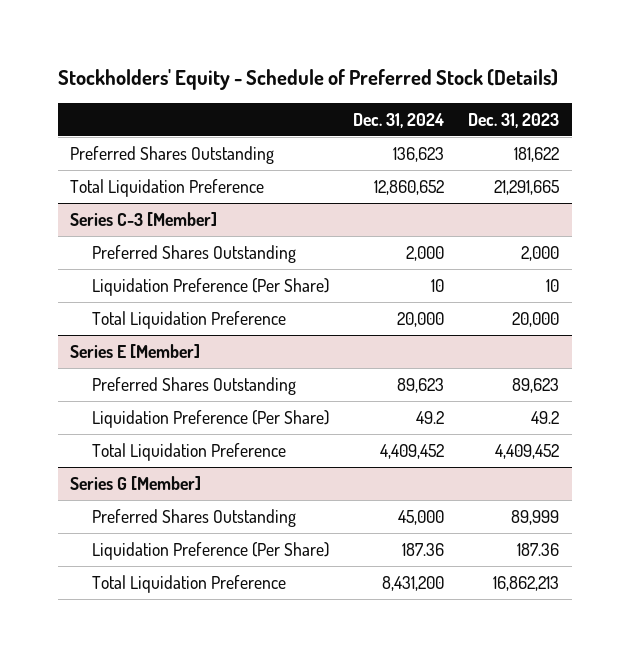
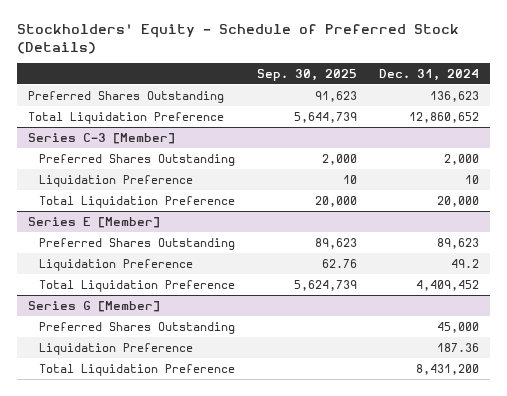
- | Dec. 31, 2024 | Dec. 31, 2023
+ | Sep. 30, 2025 | Dec. 31, 2024
@ Series C-3 [Member]
- Liquidation Preference (Per Share) | 10 | 10
+ Liquidation Preference | 10 | 10
@ Series E [Member]
- Liquidation Preference (Per Share) | 49.2 | 49.2
+ Liquidation Preference | 62.76 | 49.2
@ Series G [Member]
- Liquidation Preference (Per Share) | 187.36 | 187.36
+ Liquidation Preference | | 187.36

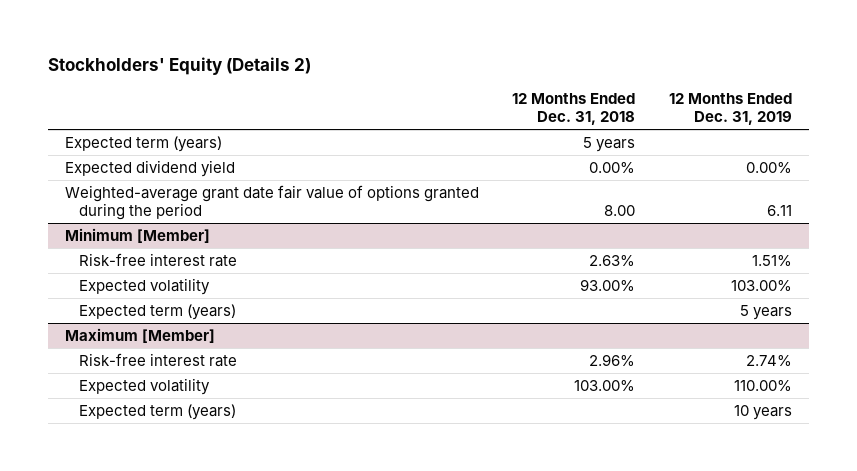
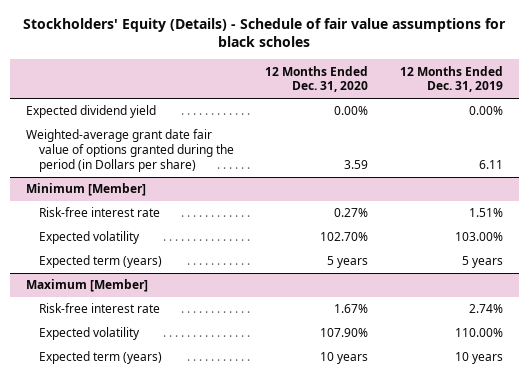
- Stockholders' Equity (Details 2)
+ Stockholders' Equity (Details) - Schedule of fair value assumptions for black scholes
- | 12 Months Ended Dec. 31, 2018 | 12 Months Ended Dec. 31, 2019
+ | 12 Months Ended Dec. 31, 2020 | 12 Months Ended Dec. 31, 2019
- Expected term (years) | 5 years |
- Weighted-average grant date fair value of options granted during the period | 8.00 | 6.11
+ Weighted-average grant date fair value of options granted during the period (in Dollars per share) | 3.59 | 6.11

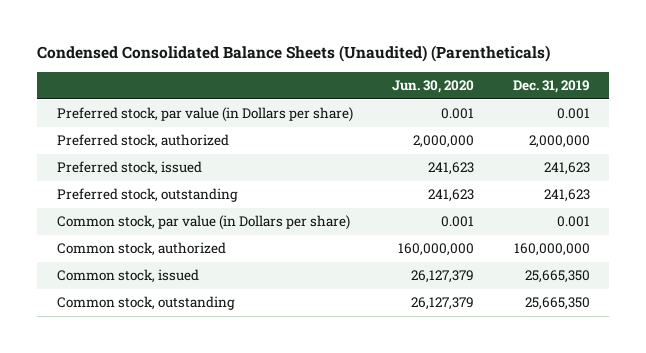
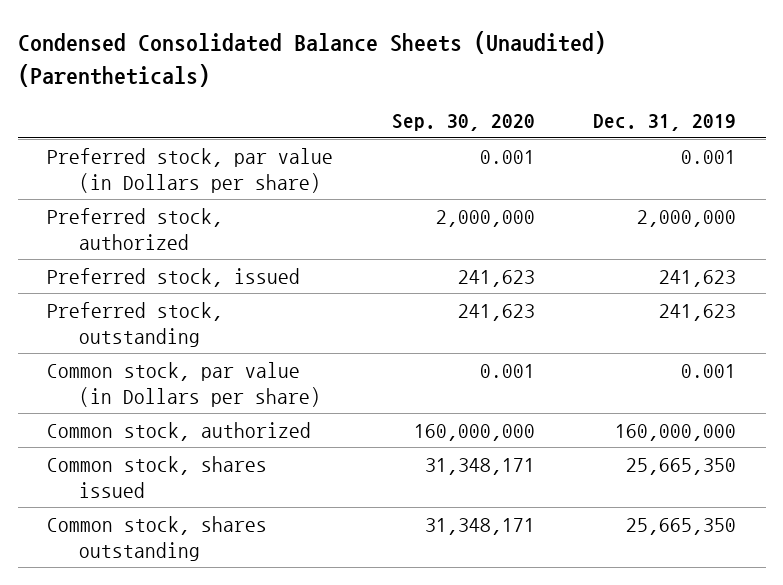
- | Jun. 30, 2020 | Dec. 31, 2019
+ | Sep. 30, 2020 | Dec. 31, 2019
- Common stock, issued | 26,127,379 | 25,665,350
- Common stock, outstanding | 26,127,379 | 25,665,350
+ Common stock, shares issued | 31,348,171 | 25,665,350
+ Common stock, shares outstanding | 31,348,171 | 25,665,350

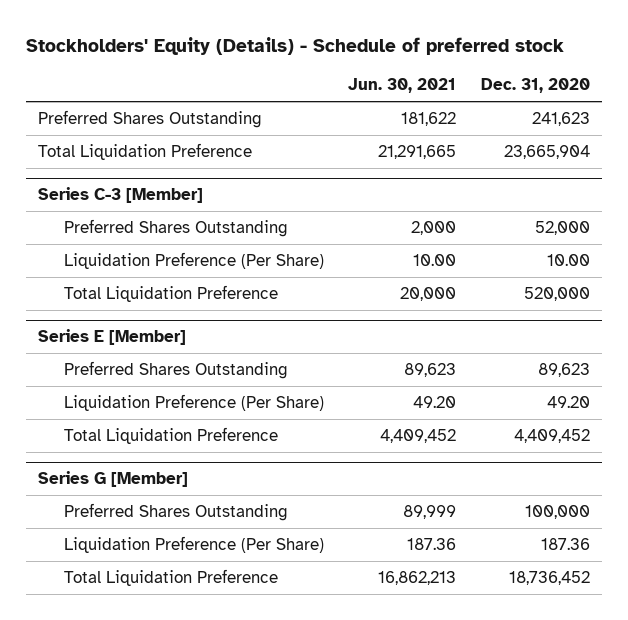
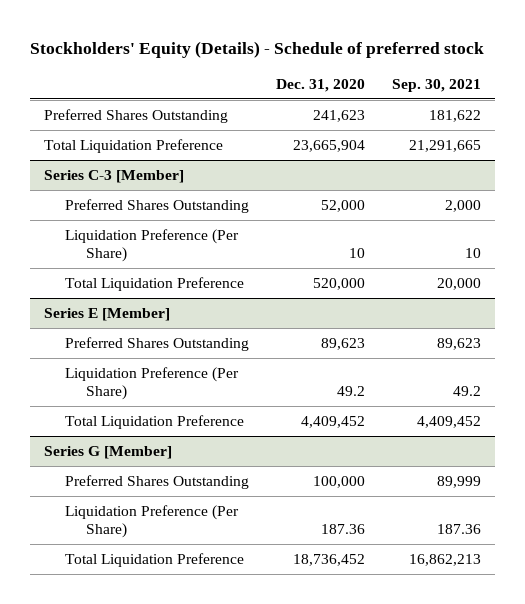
- | Jun. 30, 2021 | Dec. 31, 2020
+ | Dec. 31, 2020 | Sep. 30, 2021
@ Series C-3 [Member]
- Liquidation Preference (Per Share) | 10.00 | 10.00
+ Liquidation Preference (Per Share) | 10 | 10
@ Series E [Member]
- Liquidation Preference (Per Share) | 49.20 | 49.20
+ Liquidation Preference (Per Share) | 49.2 | 49.2

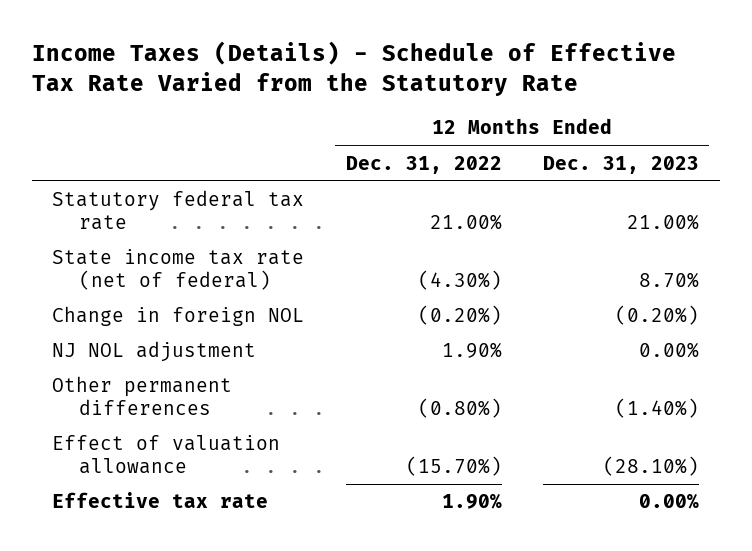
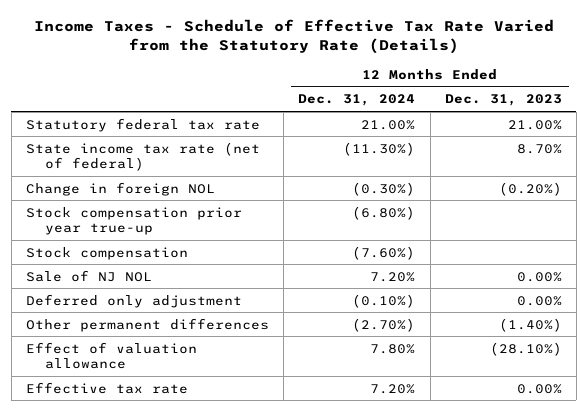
- Income Taxes (Details) - Schedule of Effective Tax Rate Varied from the Statutory Rate
+ Income Taxes - Schedule of Effective Tax Rate Varied from the Statutory Rate (Details)
- | 12 Months Ended Dec. 31, 2022 | 12 Months Ended Dec. 31, 2023
+ | 12 Months Ended Dec. 31, 2024 | 12 Months Ended Dec. 31, 2023
- NJ NOL adjustment | 1.90% | 0.00%
+ Stock compensation prior year true-up | (6.80%) |
+ Stock compensation | (7.60%) |
+ Sale of NJ NOL | 7.20% | 0.00%
+ Deferred only adjustment | (0.10%) | 0.00%

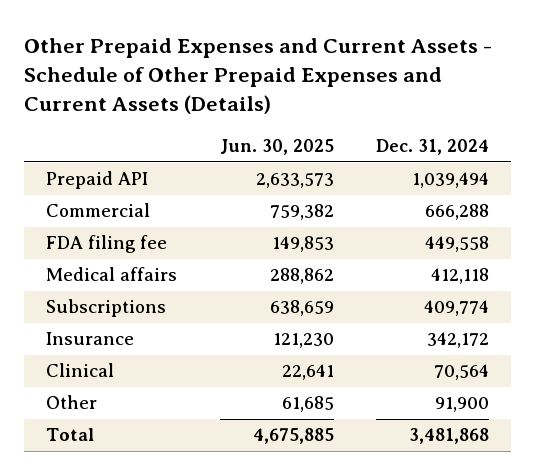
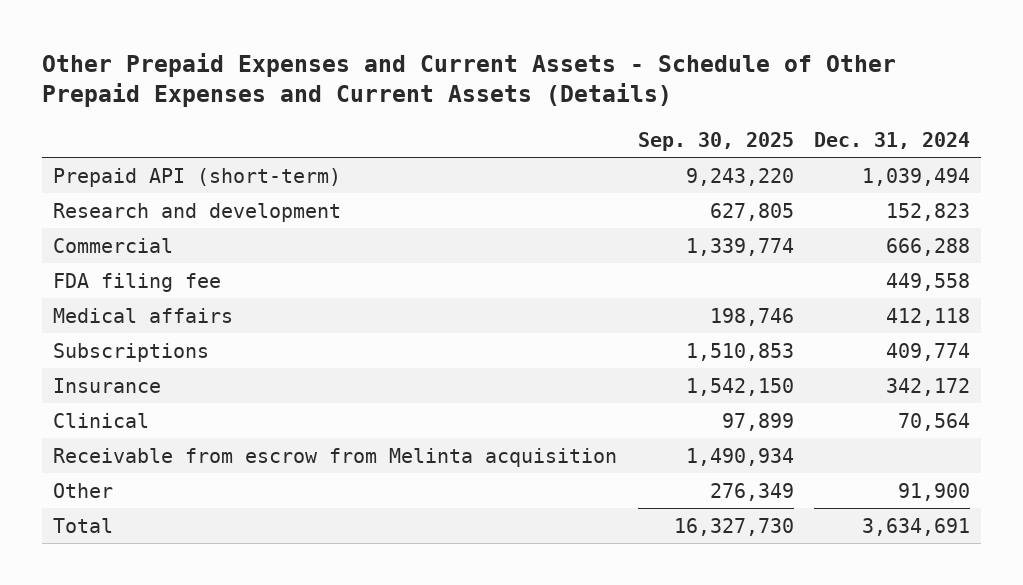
- | Jun. 30, 2025 | Dec. 31, 2024
+ | Sep. 30, 2025 | Dec. 31, 2024
- Prepaid API | 2,633,573 | 1,039,494
+ Prepaid API (short-term) | 9,243,220 | 1,039,494
+ Research and development | 627,805 | 152,823
+ Receivable from escrow from Melinta acquisition | 1,490,934 |
- Total | 4,675,885 | 3,481,868
+ Total | 16,327,730 | 3,634,691

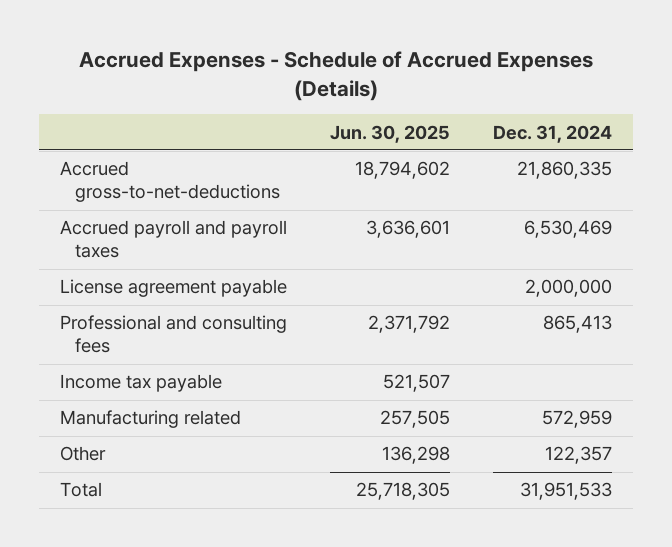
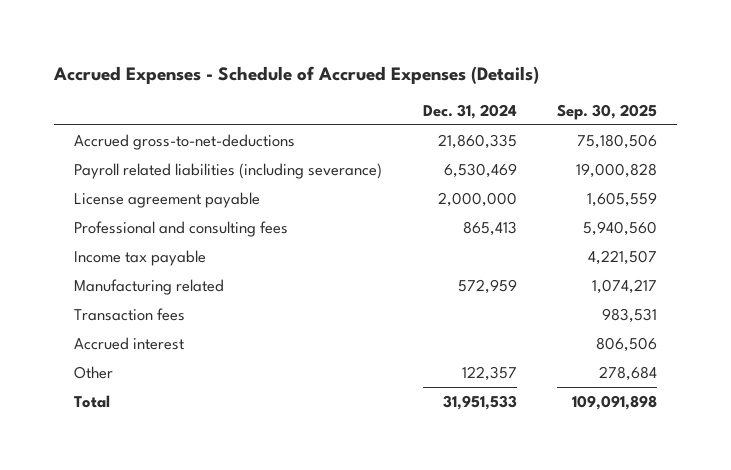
- | Jun. 30, 2025 | Dec. 31, 2024
+ | Dec. 31, 2024 | Sep. 30, 2025
- Accrued payroll and payroll taxes | 3,636,601 | 6,530,469
+ Payroll related liabilities (including severance) | 6,530,469 | 19,000,828
+ Transaction fees | | 983,531
+ Accrued interest | | 806,506

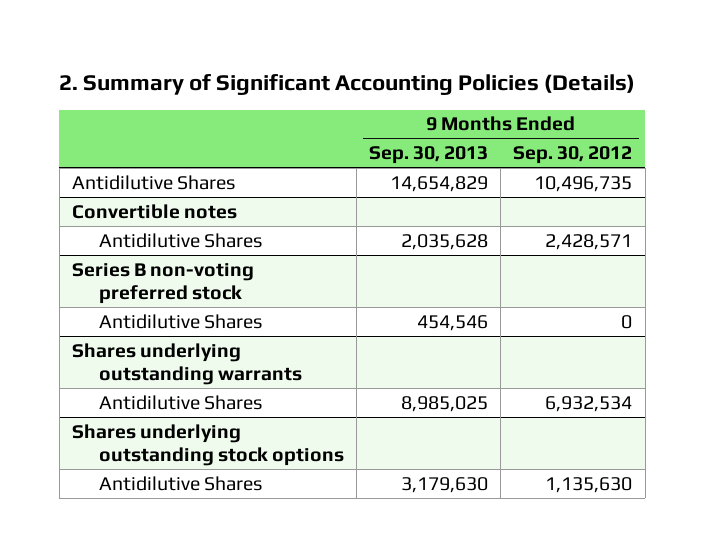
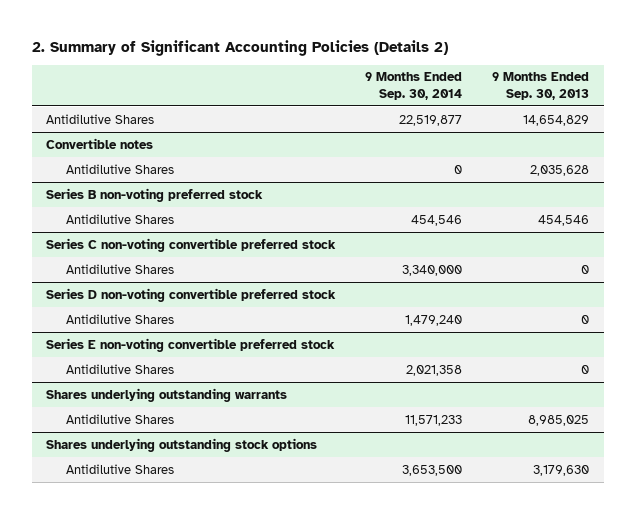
- 2. Summary of Significant Accounting Policies (Details)
+ 2. Summary of Significant Accounting Policies (Details 2)
- | 9 Months Ended Sep. 30, 2013 | 9 Months Ended Sep. 30, 2012
+ | 9 Months Ended Sep. 30, 2014 | 9 Months Ended Sep. 30, 2013
+ Series C non-voting convertible preferred stock
+ Antidilutive Shares | 3,340,000 | 0
+ Series D non-voting convertible preferred stock
+ Antidilutive Shares | 1,479,240 | 0
+ Series E non-voting convertible preferred stock
+ Antidilutive Shares | 2,021,358 | 0

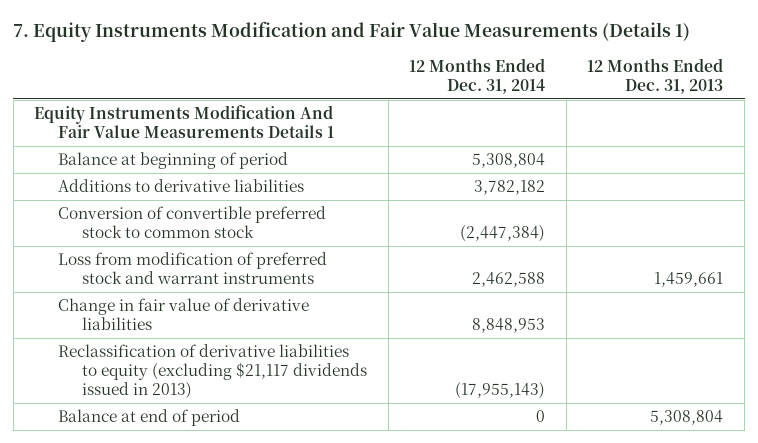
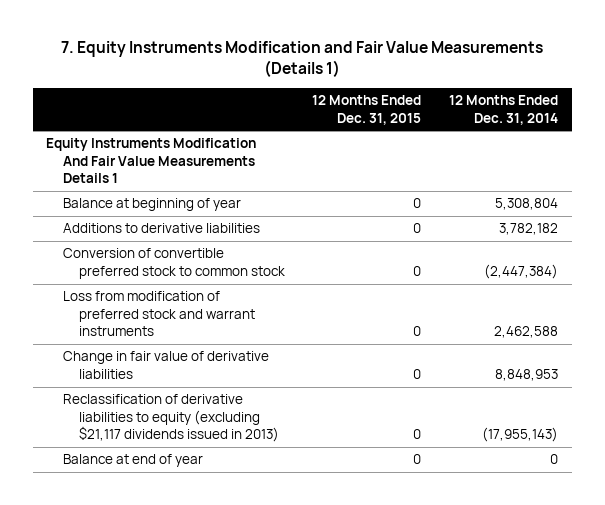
- | 12 Months Ended Dec. 31, 2014 | 12 Months Ended Dec. 31, 2013
+ | 12 Months Ended Dec. 31, 2015 | 12 Months Ended Dec. 31, 2014
- Balance at beginning of period | 5,308,804 |
+ Balance at beginning of year | 0 | 5,308,804
- Balance at end of period | 0 | 5,308,804
+ Balance at end of year | 0 | 0

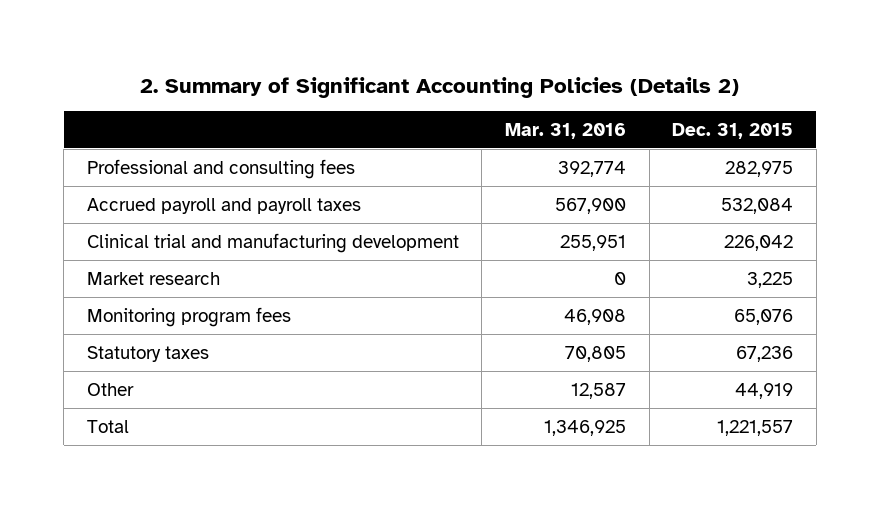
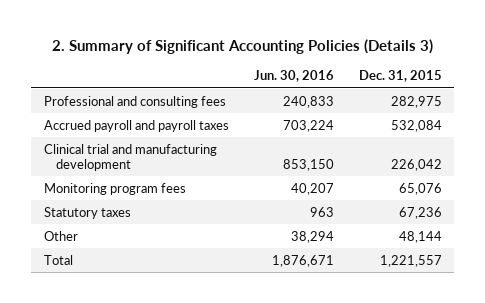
- 2. Summary of Significant Accounting Policies (Details 2)
+ 2. Summary of Significant Accounting Policies (Details 3)
- | Mar. 31, 2016 | Dec. 31, 2015
+ | Jun. 30, 2016 | Dec. 31, 2015
- Market research | 0 | 3,225
- Other | 12,587 | 44,919
+ Other | 38,294 | 48,144

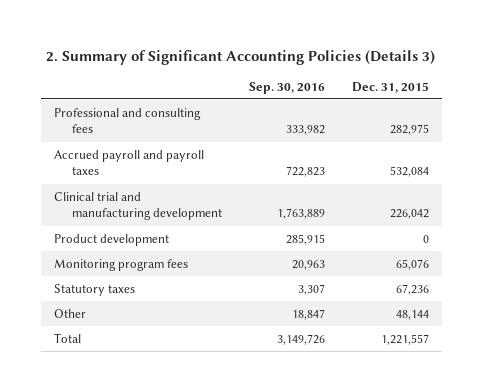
- | Jun. 30, 2016 | Dec. 31, 2015
+ | Sep. 30, 2016 | Dec. 31, 2015
+ Product development | 285,915 | 0

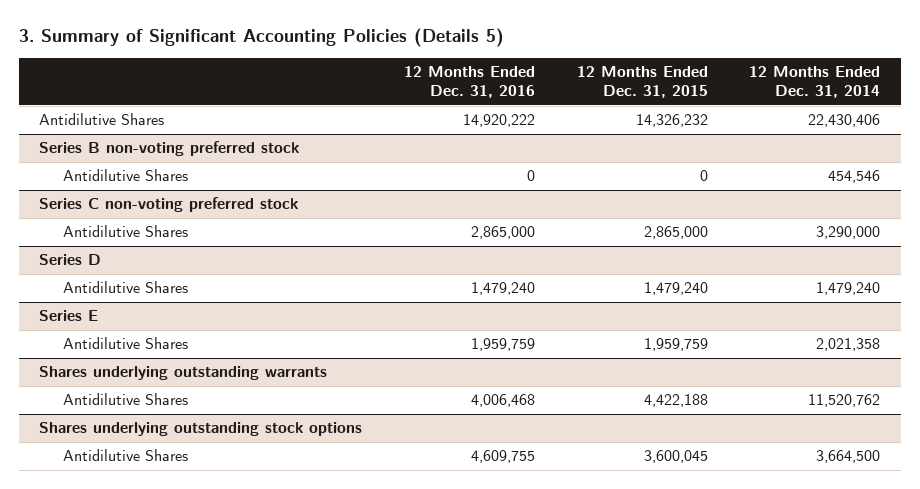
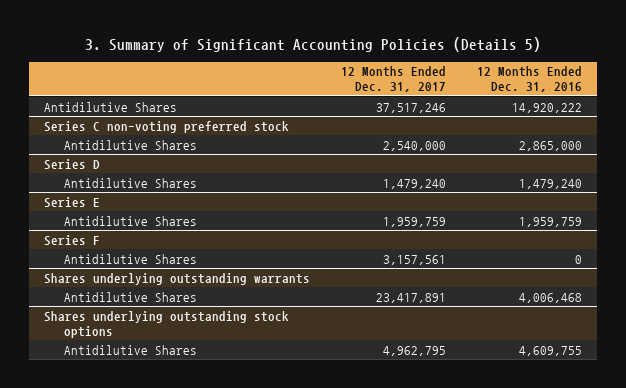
- | 12 Months Ended Dec. 31, 2016 | 12 Months Ended Dec. 31, 2015 | 12 Months Ended Dec. 31, 2014
+ | 12 Months Ended Dec. 31, 2017 | 12 Months Ended Dec. 31, 2016
- Series B non-voting preferred stock
- Antidilutive Shares | 0 | 0 | 454,546
+ Series F
+ Antidilutive Shares | 3,157,561 | 0

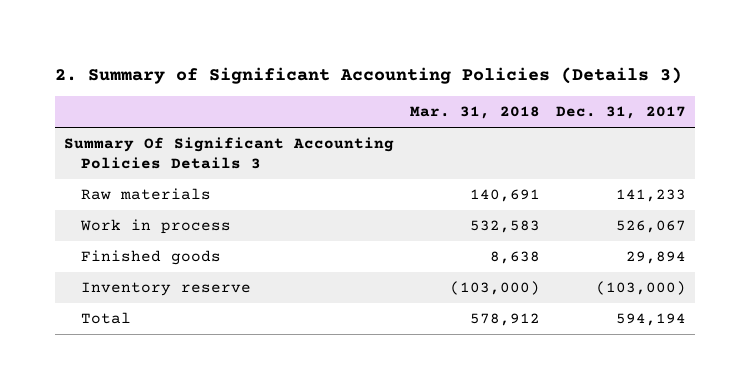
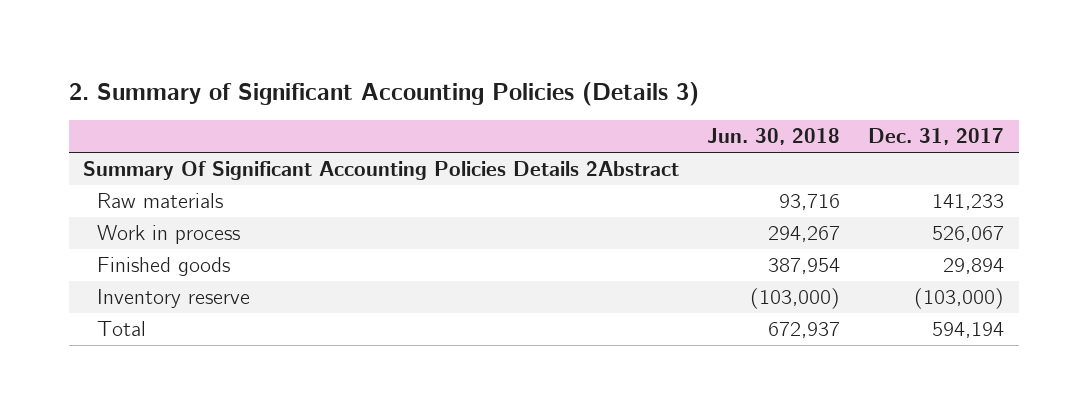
- | Mar. 31, 2018 | Dec. 31, 2017
+ | Jun. 30, 2018 | Dec. 31, 2017
- Summary Of Significant Accounting Policies Details 3
+ Summary Of Significant Accounting Policies Details 2Abstract

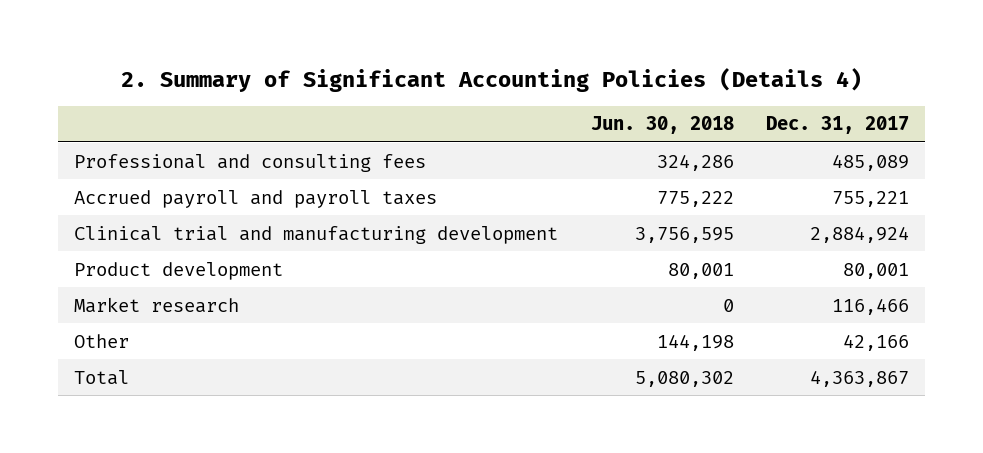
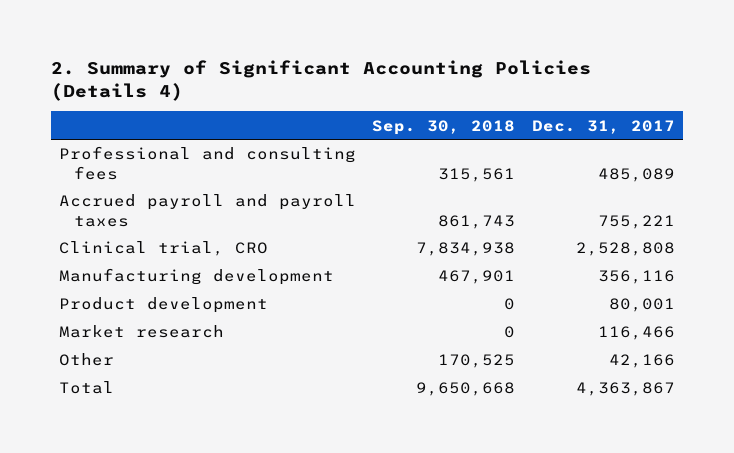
- | Jun. 30, 2018 | Dec. 31, 2017
+ | Sep. 30, 2018 | Dec. 31, 2017
- Clinical trial and manufacturing development | 3,756,595 | 2,884,924
+ Clinical trial, CRO | 7,834,938 | 2,528,808
+ Manufacturing development | 467,901 | 356,116

